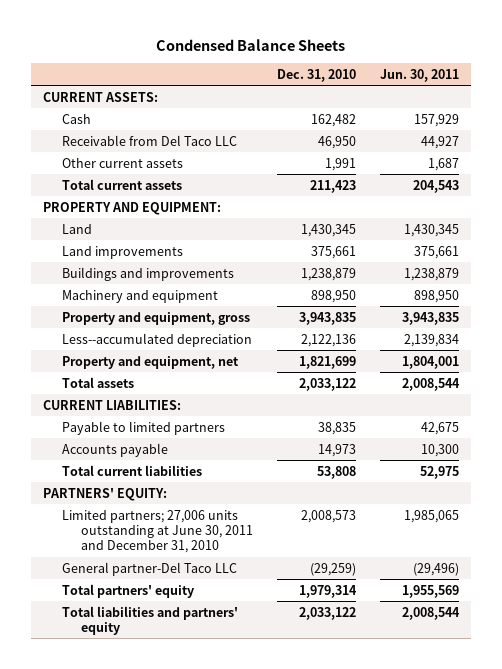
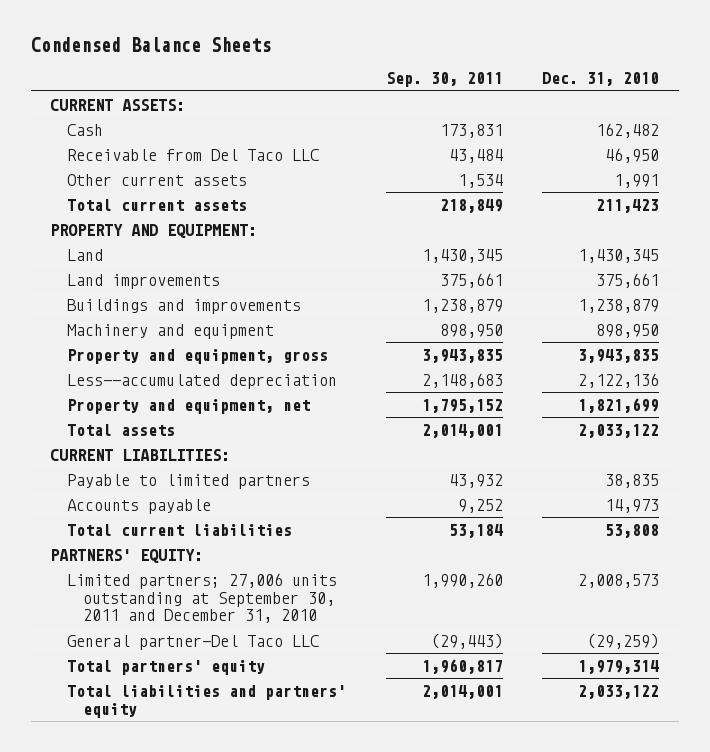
- | Dec. 31, 2010 | Jun. 30, 2011
+ | Sep. 30, 2011 | Dec. 31, 2010
- Limited partners; 27,006 units outstanding at June 30, 2011 and December 31, 2010 | 2,008,573 | 1,985,065
+ Limited partners; 27,006 units outstanding at September 30, 2011 and December 31, 2010 | 1,990,260 | 2,008,573

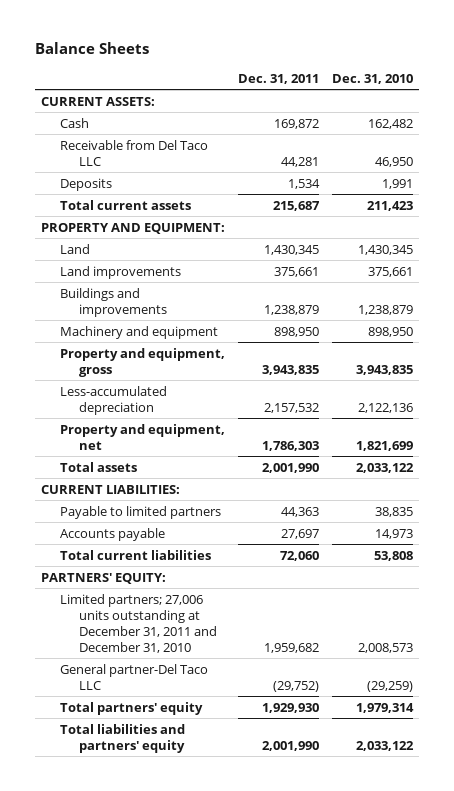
- Condensed Balance Sheets
+ Balance Sheets
- | Sep. 30, 2011 | Dec. 31, 2010
+ | Dec. 31, 2011 | Dec. 31, 2010
- Other current assets | 1,534 | 1,991
+ Deposits | 1,534 | 1,991
- Less--accumulated depreciation | 2,148,683 | 2,122,136
+ Less-accumulated depreciation | 2,157,532 | 2,122,136
- Limited partners; 27,006 units outstanding at September 30, 2011 and December 31, 2010 | 1,990,260 | 2,008,573
+ Limited partners; 27,006 units outstanding at December 31, 2011 and December 31, 2010 | 1,959,682 | 2,008,573

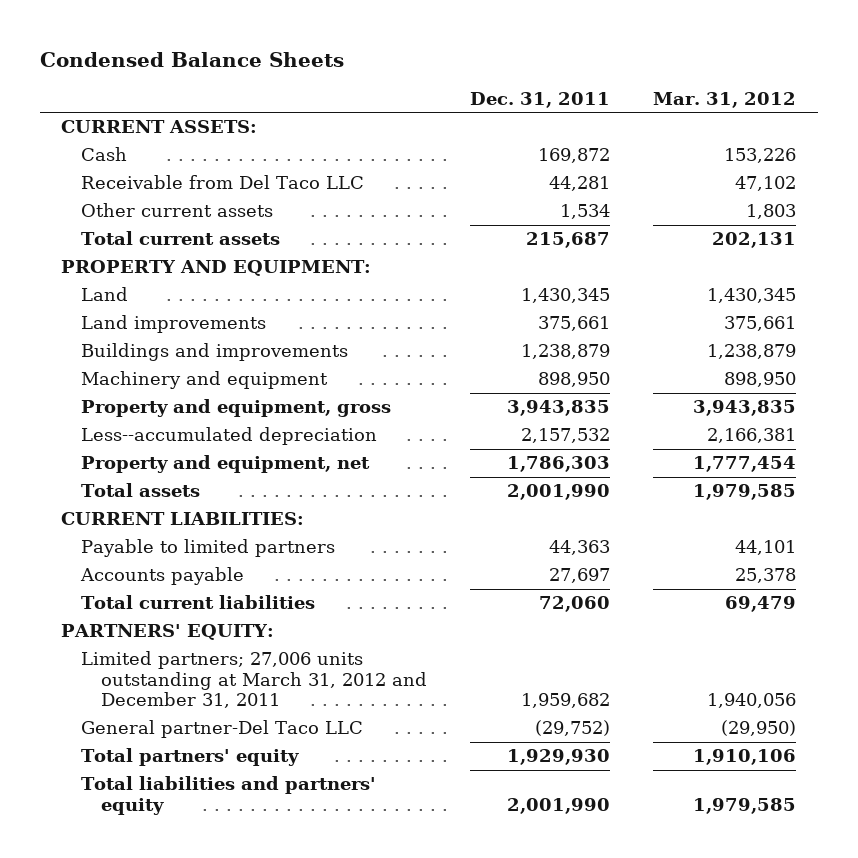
- Balance Sheets
+ Condensed Balance Sheets
- | Dec. 31, 2011 | Dec. 31, 2010
+ | Dec. 31, 2011 | Mar. 31, 2012
- Deposits | 1,534 | 1,991
+ Other current assets | 1,534 | 1,803
- Less-accumulated depreciation | 2,157,532 | 2,122,136
+ Less--accumulated depreciation | 2,157,532 | 2,166,381
- Limited partners; 27,006 units outstanding at December 31, 2011 and December 31, 2010 | 1,959,682 | 2,008,573
+ Limited partners; 27,006 units outstanding at March 31, 2012 and December 31, 2011 | 1,959,682 | 1,940,056

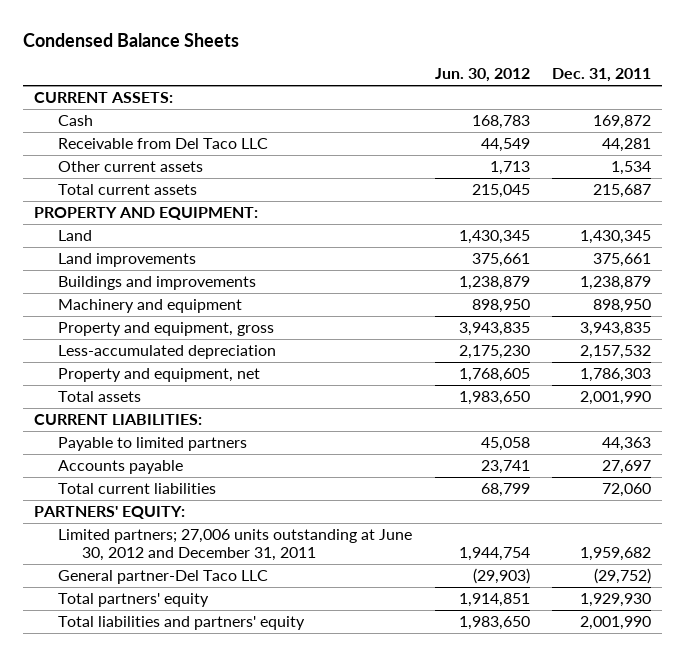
- | Dec. 31, 2011 | Mar. 31, 2012
+ | Jun. 30, 2012 | Dec. 31, 2011
- Less--accumulated depreciation | 2,157,532 | 2,166,381
+ Less-accumulated depreciation | 2,175,230 | 2,157,532
- Limited partners; 27,006 units outstanding at March 31, 2012 and December 31, 2011 | 1,959,682 | 1,940,056
+ Limited partners; 27,006 units outstanding at June 30, 2012 and December 31, 2011 | 1,944,754 | 1,959,682

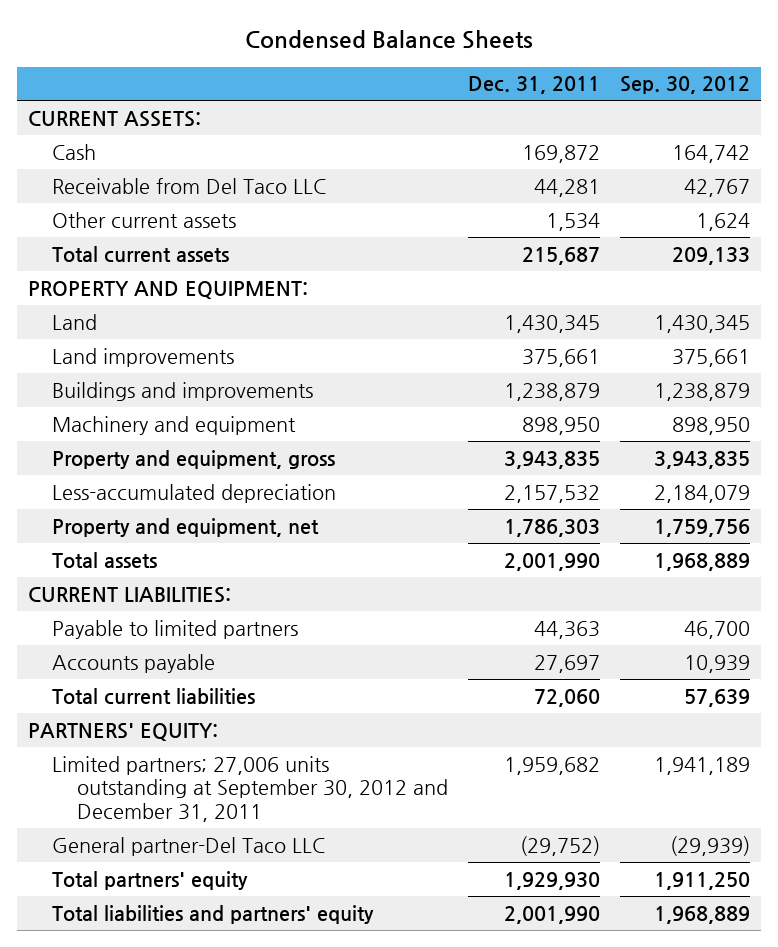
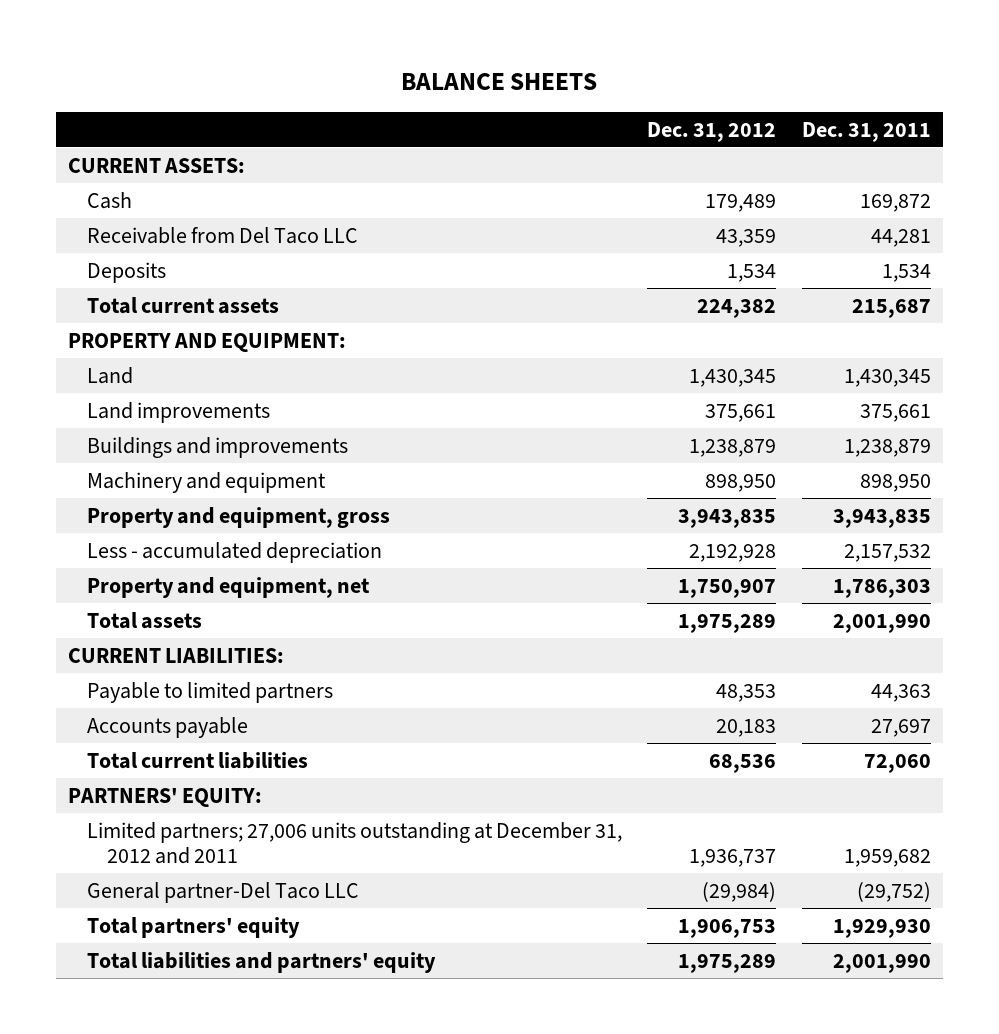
- Condensed Balance Sheets
+ BALANCE SHEETS
- | Dec. 31, 2011 | Sep. 30, 2012
+ | Dec. 31, 2012 | Dec. 31, 2011
- Other current assets | 1,534 | 1,624
+ Deposits | 1,534 | 1,534
- Less-accumulated depreciation | 2,157,532 | 2,184,079
+ Less - accumulated depreciation | 2,192,928 | 2,157,532
- Limited partners; 27,006 units outstanding at September 30, 2012 and December 31, 2011 | 1,959,682 | 1,941,189
+ Limited partners; 27,006 units outstanding at December 31, 2012 and 2011 | 1,936,737 | 1,959,682

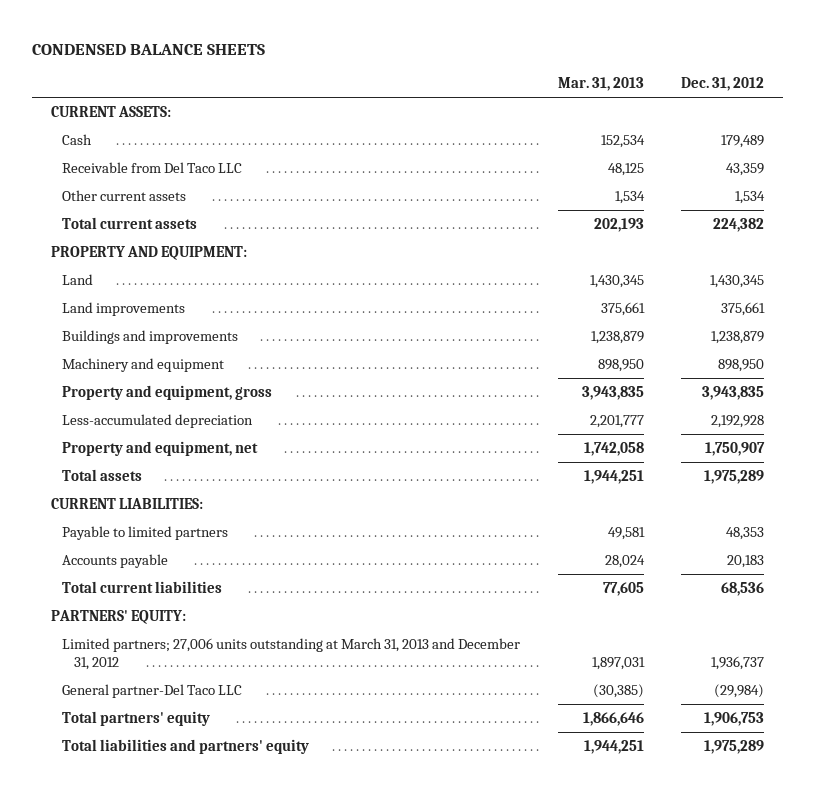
- BALANCE SHEETS
+ CONDENSED BALANCE SHEETS
- | Dec. 31, 2012 | Dec. 31, 2011
+ | Mar. 31, 2013 | Dec. 31, 2012
- Deposits | 1,534 | 1,534
+ Other current assets | 1,534 | 1,534
- Less - accumulated depreciation | 2,192,928 | 2,157,532
+ Less-accumulated depreciation | 2,201,777 | 2,192,928
- Limited partners; 27,006 units outstanding at December 31, 2012 and 2011 | 1,936,737 | 1,959,682
+ Limited partners; 27,006 units outstanding at March 31, 2013 and December 31, 2012 | 1,897,031 | 1,936,737

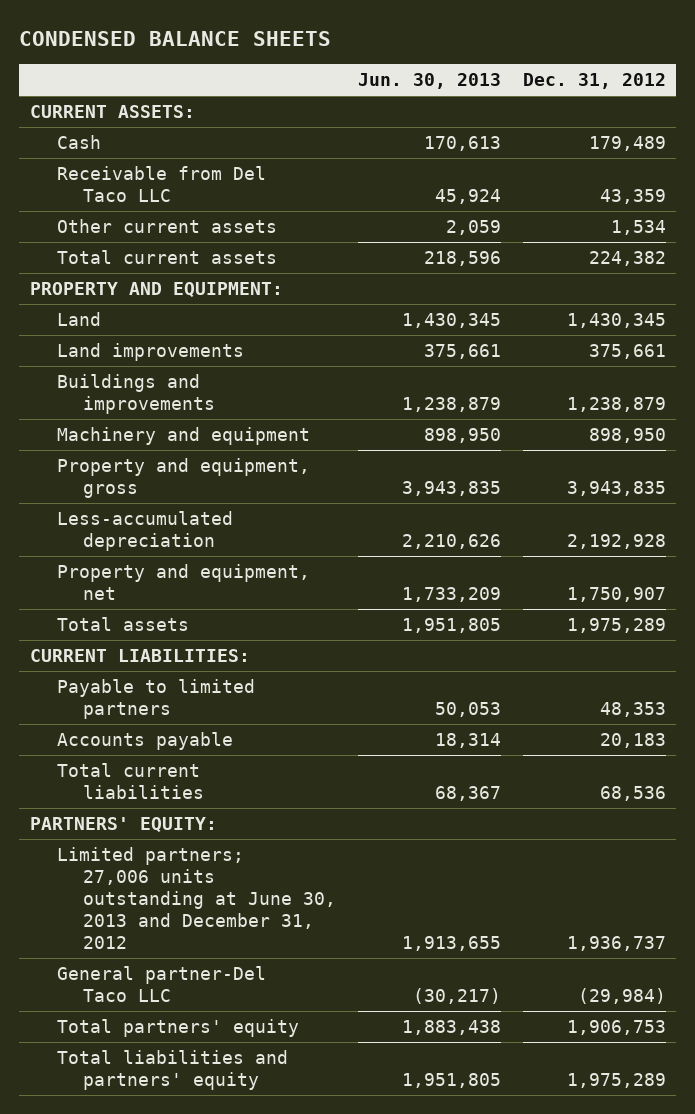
- | Mar. 31, 2013 | Dec. 31, 2012
+ | Jun. 30, 2013 | Dec. 31, 2012
- Limited partners; 27,006 units outstanding at March 31, 2013 and December 31, 2012 | 1,897,031 | 1,936,737
+ Limited partners; 27,006 units outstanding at June 30, 2013 and December 31, 2012 | 1,913,655 | 1,936,737

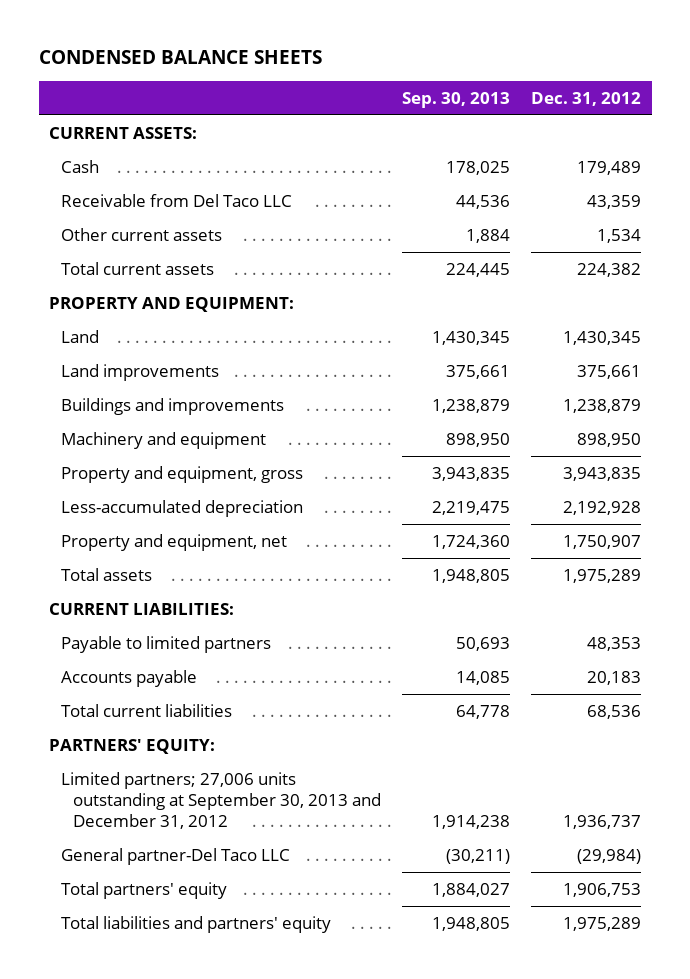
- | Jun. 30, 2013 | Dec. 31, 2012
+ | Sep. 30, 2013 | Dec. 31, 2012
- Limited partners; 27,006 units outstanding at June 30, 2013 and December 31, 2012 | 1,913,655 | 1,936,737
+ Limited partners; 27,006 units outstanding at September 30, 2013 and December 31, 2012 | 1,914,238 | 1,936,737

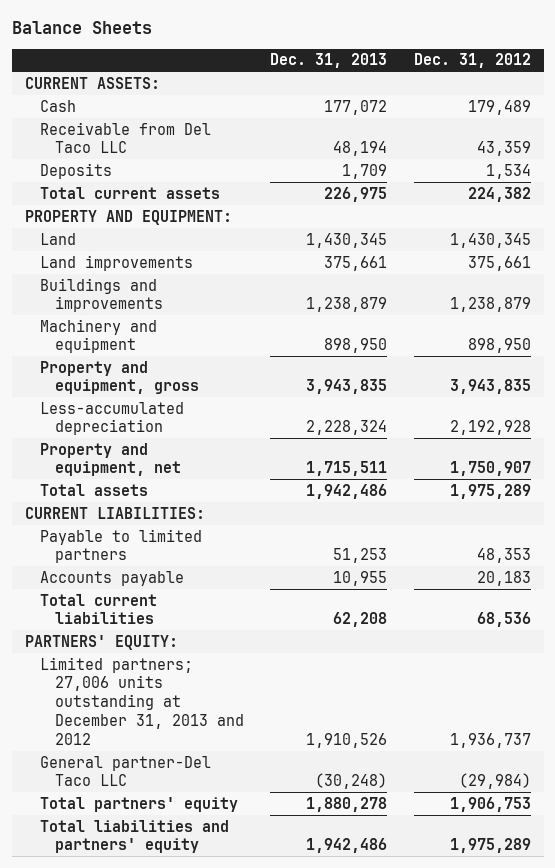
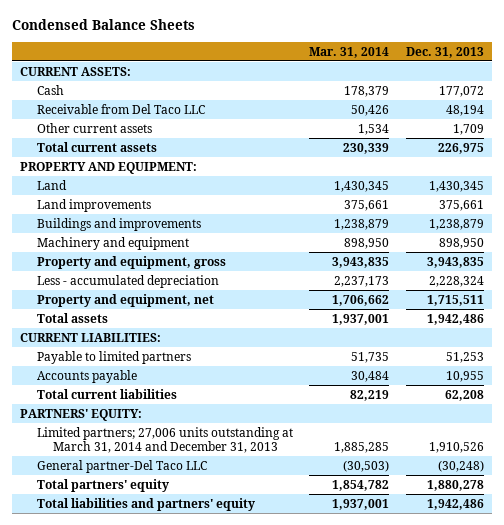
- Balance Sheets
+ Condensed Balance Sheets
- | Dec. 31, 2013 | Dec. 31, 2012
+ | Mar. 31, 2014 | Dec. 31, 2013
- Deposits | 1,709 | 1,534
+ Other current assets | 1,534 | 1,709
- Less-accumulated depreciation | 2,228,324 | 2,192,928
+ Less - accumulated depreciation | 2,237,173 | 2,228,324
- Limited partners; 27,006 units outstanding at December 31, 2013 and 2012 | 1,910,526 | 1,936,737
+ Limited partners; 27,006 units outstanding at March 31, 2014 and December 31, 2013 | 1,885,285 | 1,910,526

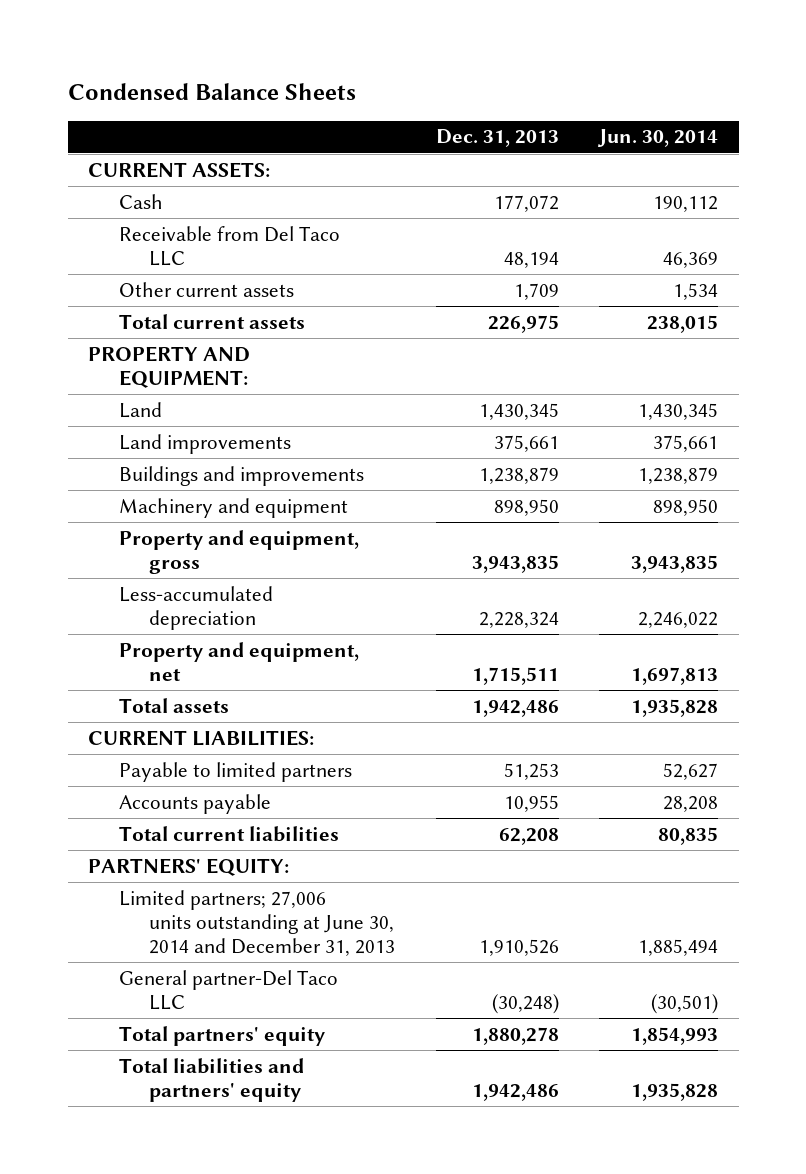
- | Mar. 31, 2014 | Dec. 31, 2013
+ | Dec. 31, 2013 | Jun. 30, 2014
- Less - accumulated depreciation | 2,237,173 | 2,228,324
+ Less-accumulated depreciation | 2,228,324 | 2,246,022
- Limited partners; 27,006 units outstanding at March 31, 2014 and December 31, 2013 | 1,885,285 | 1,910,526
+ Limited partners; 27,006 units outstanding at June 30, 2014 and December 31, 2013 | 1,910,526 | 1,885,494

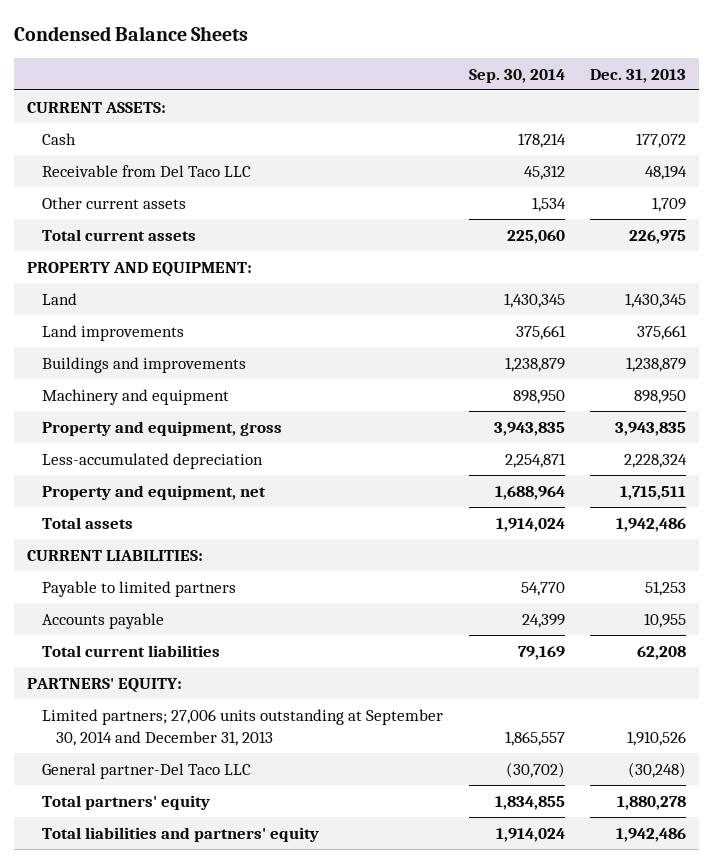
- | Dec. 31, 2013 | Jun. 30, 2014
+ | Sep. 30, 2014 | Dec. 31, 2013
- Limited partners; 27,006 units outstanding at June 30, 2014 and December 31, 2013 | 1,910,526 | 1,885,494
+ Limited partners; 27,006 units outstanding at September 30, 2014 and December 31, 2013 | 1,865,557 | 1,910,526

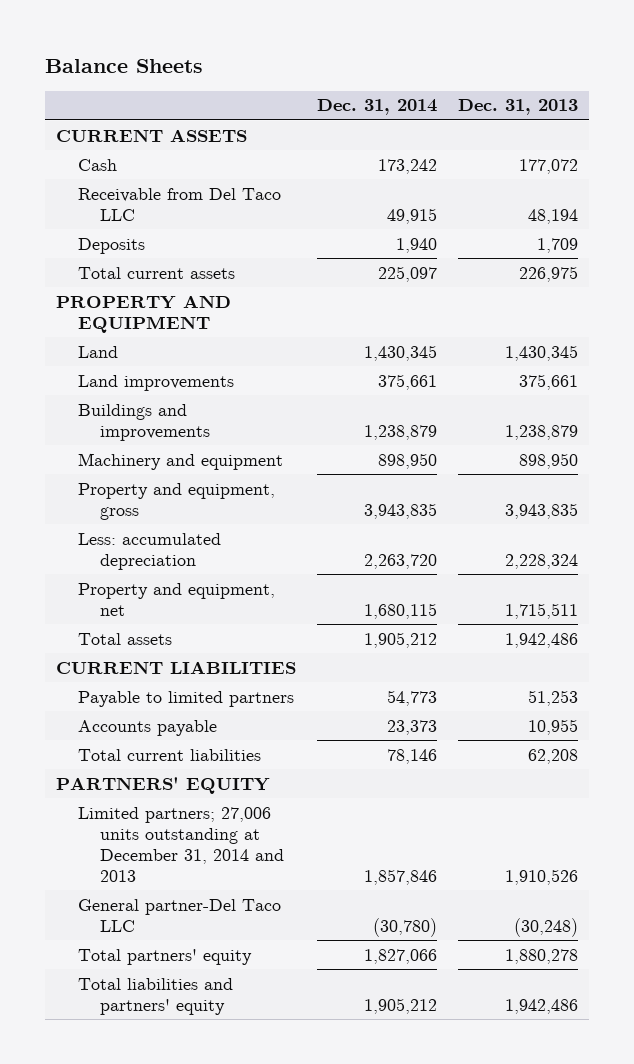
- Condensed Balance Sheets
+ Balance Sheets
- | Sep. 30, 2014 | Dec. 31, 2013
+ | Dec. 31, 2014 | Dec. 31, 2013
- CURRENT ASSETS:
+ CURRENT ASSETS
- Other current assets | 1,534 | 1,709
+ Deposits | 1,940 | 1,709
- PROPERTY AND EQUIPMENT:
+ PROPERTY AND EQUIPMENT
- Less-accumulated depreciation | 2,254,871 | 2,228,324
+ Less: accumulated depreciation | 2,263,720 | 2,228,324
- CURRENT LIABILITIES:
+ CURRENT LIABILITIES
- PARTNERS' EQUITY:
- Limited partners; 27,006 units outstanding at September 30, 2014 and December 31, 2013 | 1,865,557 | 1,910,526
+ PARTNERS' EQUITY
+ Limited partners; 27,006 units outstanding at December 31, 2014 and 2013 | 1,857,846 | 1,910,526

